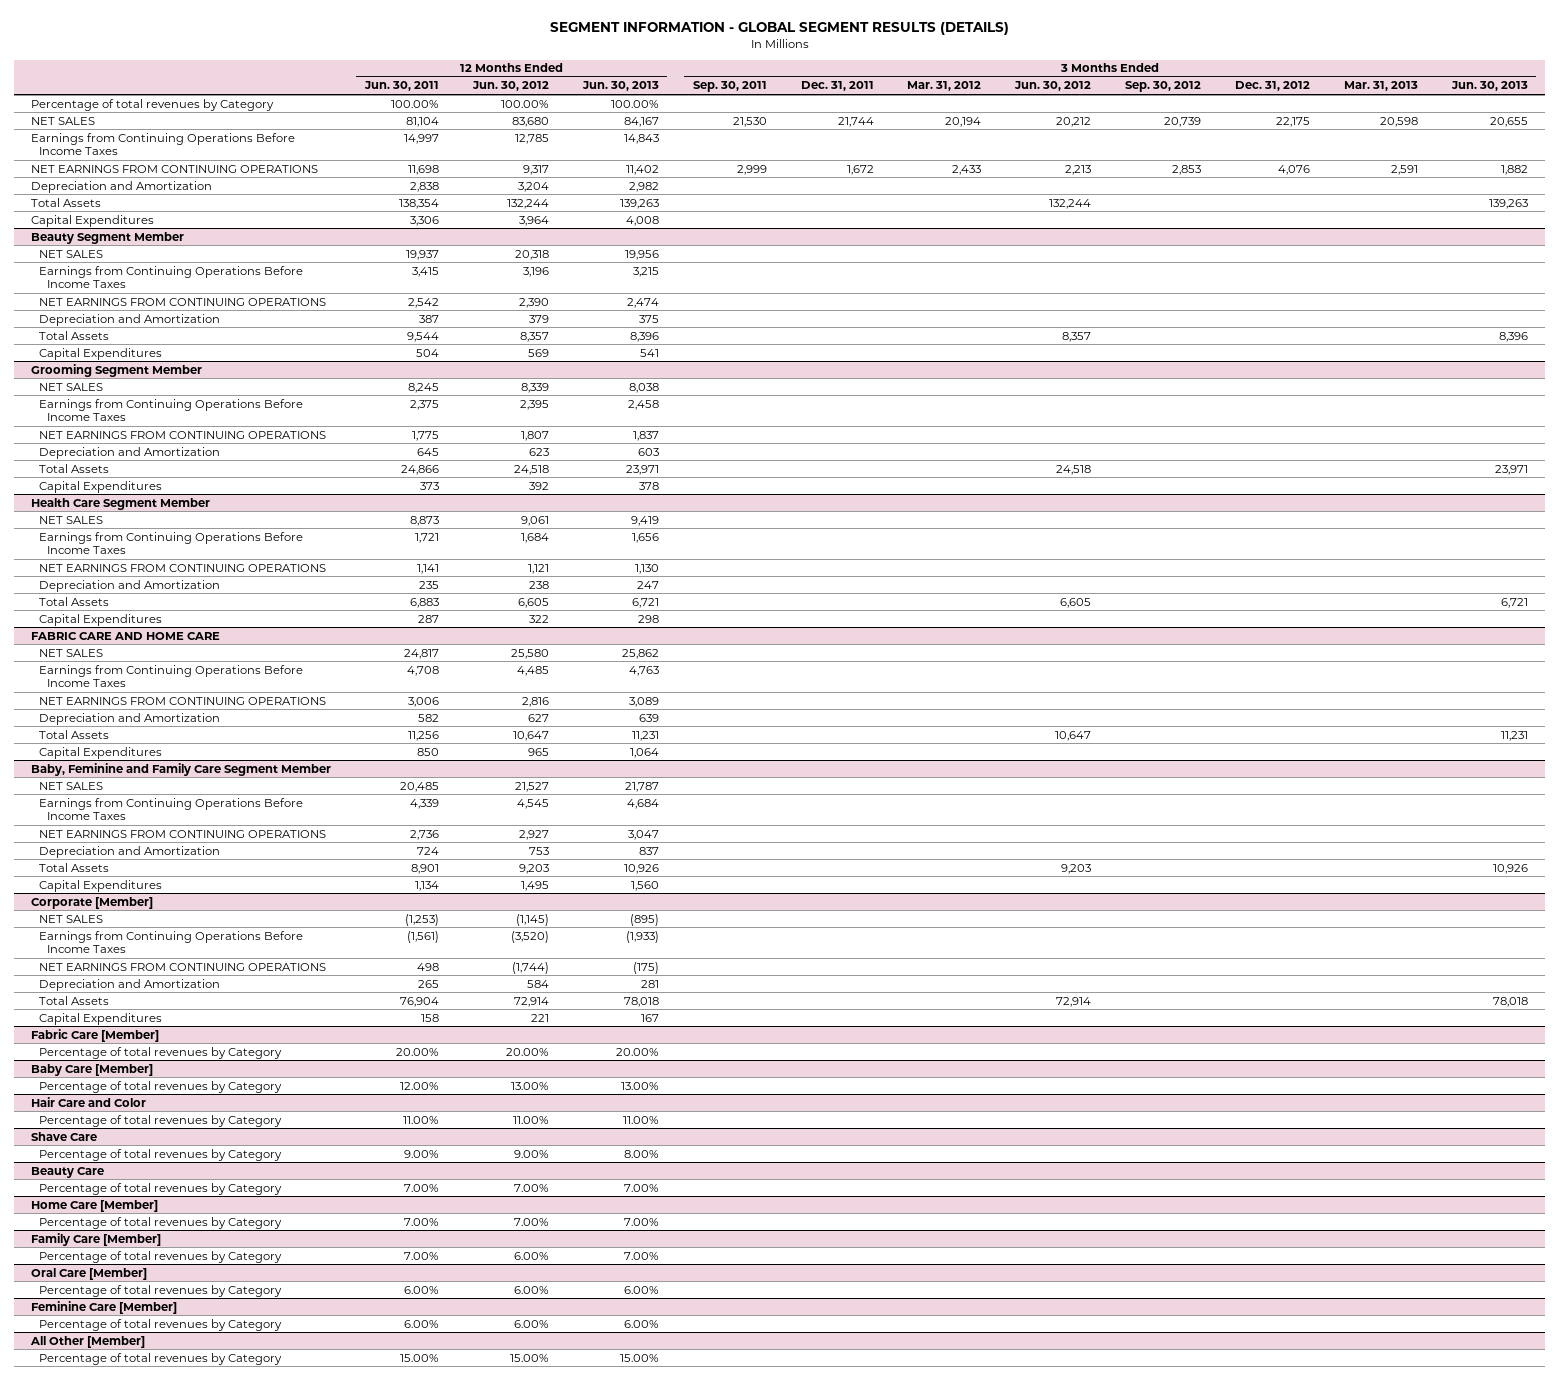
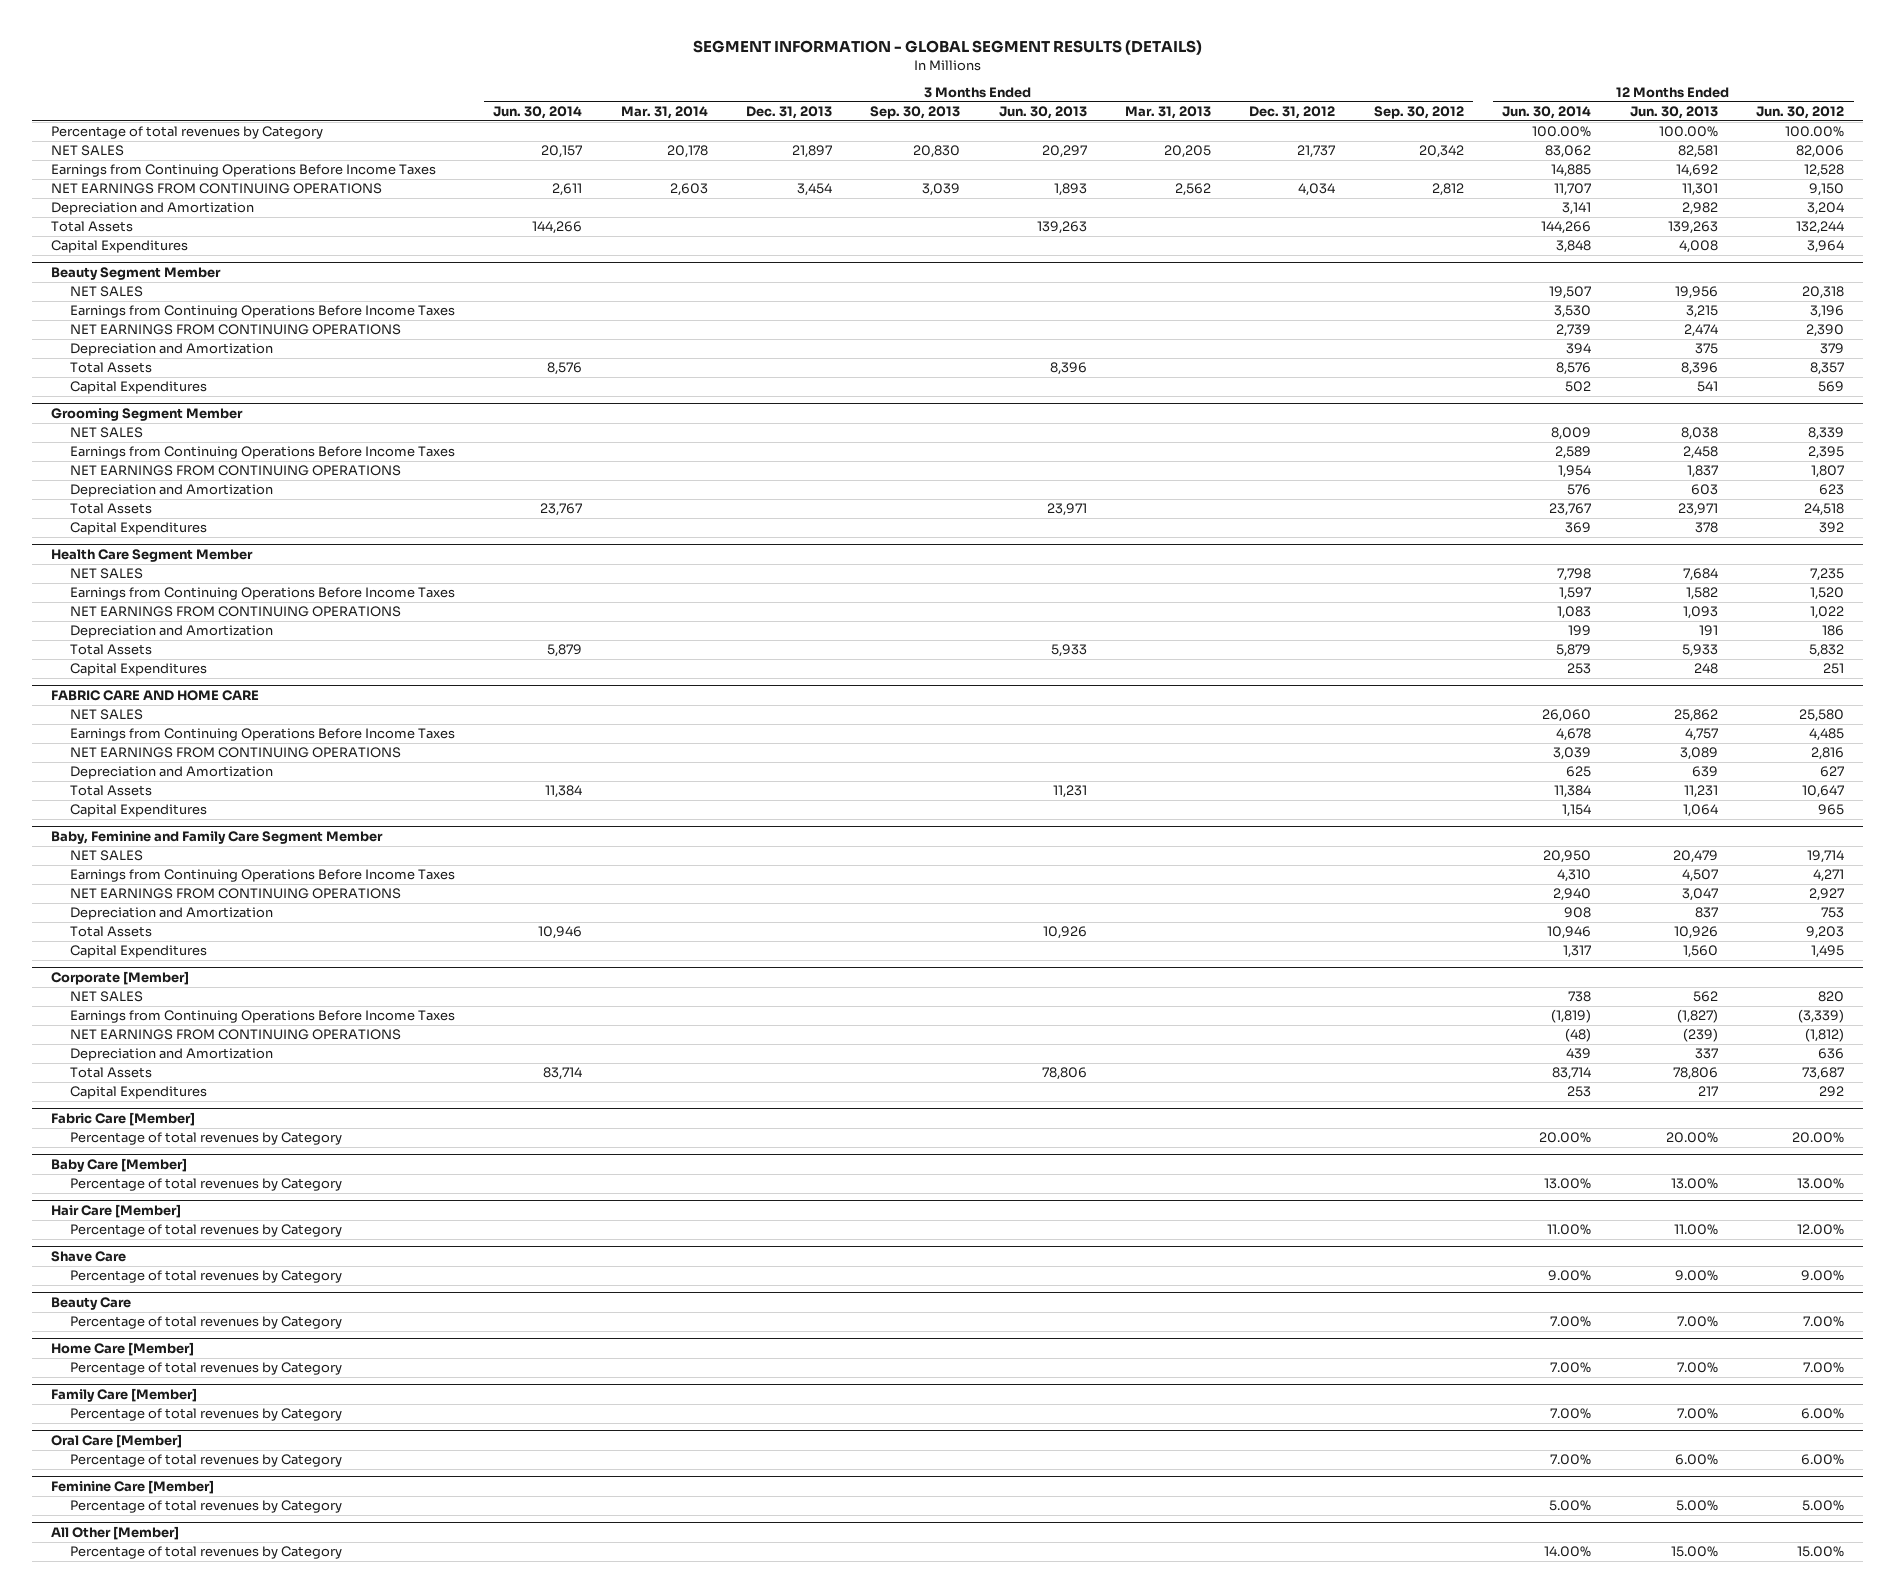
- | 12 Months Ended Jun. 30, 2011 | 12 Months Ended Jun. 30, 2012 | 12 Months Ended Jun. 30, 2013 | 3 Months Ended Sep. 30, 2011 | 3 Months Ended Dec. 31, 2011 | 3 Months Ended Mar. 31, 2012 | 3 Months Ended Jun. 30, 2012 | 3 Months Ended Sep. 30, 2012 | 3 Months Ended Dec. 31, 2012 | 3 Months Ended Mar. 31, 2013 | 3 Months Ended Jun. 30, 2013
+ | 3 Months Ended Jun. 30, 2014 | 3 Months Ended Mar. 31, 2014 | 3 Months Ended Dec. 31, 2013 | 3 Months Ended Sep. 30, 2013 | 3 Months Ended Jun. 30, 2013 | 3 Months Ended Mar. 31, 2013 | 3 Months Ended Dec. 31, 2012 | 3 Months Ended Sep. 30, 2012 | 12 Months Ended Jun. 30, 2014 | 12 Months Ended Jun. 30, 2013 | 12 Months Ended Jun. 30, 2012
- NET SALES | 81,104 | 83,680 | 84,167 | 21,530 | 21,744 | 20,194 | 20,212 | 20,739 | 22,175 | 20,598 | 20,655
- Earnings from Continuing Operations Before Income Taxes | 14,997 | 12,785 | 14,843 | | | | | | | |
- NET EARNINGS FROM CONTINUING OPERATIONS | 11,698 | 9,317 | 11,402 | 2,999 | 1,672 | 2,433 | 2,213 | 2,853 | 4,076 | 2,591 | 1,882
+ NET SALES | 20,157 | 20,178 | 21,897 | 20,830 | 20,297 | 20,205 | 21,737 | 20,342 | 83,062 | 82,581 | 82,006
+ Earnings from Continuing Operations Before Income Taxes | | | | | | | | | 14,885 | 14,692 | 12,528
+ NET EARNINGS FROM CONTINUING OPERATIONS | 2,611 | 2,603 | 3,454 | 3,039 | 1,893 | 2,562 | 4,034 | 2,812 | 11,707 | 11,301 | 9,150
@ Health Care Segment Member
- NET SALES | 8,873 | 9,061 | 9,419 | | | | | | | |
- Earnings from Continuing Operations Before Income Taxes | 1,721 | 1,684 | 1,656 | | | | | | | |
- NET EARNINGS FROM CONTINUING OPERATIONS | 1,141 | 1,121 | 1,130 | | | | | | | |
- Depreciation and Amortization | 235 | 238 | 247 | | | | | | | |
- Total Assets | 6,883 | 6,605 | 6,721 | | | | 6,605 | | | | 6,721
- Capital Expenditures | 287 | 322 | 298 | | | | | | | |
+ NET SALES | | | | | | | | | 7,798 | 7,684 | 7,235
+ Earnings from Continuing Operations Before Income Taxes | | | | | | | | | 1,597 | 1,582 | 1,520
+ NET EARNINGS FROM CONTINUING OPERATIONS | | | | | | | | | 1,083 | 1,093 | 1,022
+ Depreciation and Amortization | | | | | | | | | 199 | 191 | 186
+ Total Assets | 5,879 | | | | 5,933 | | | | 5,879 | 5,933 | 5,832
+ Capital Expenditures | | | | | | | | | 253 | 248 | 251
@ FABRIC CARE AND HOME CARE
- Earnings from Continuing Operations Before Income Taxes | 4,708 | 4,485 | 4,763 | | | | | | | |
+ Earnings from Continuing Operations Before Income Taxes | | | | | | | | | 4,678 | 4,757 | 4,485
@ Baby, Feminine and Family Care Segment Member
- NET SALES | 20,485 | 21,527 | 21,787 | | | | | | | |
- Earnings from Continuing Operations Before Income Taxes | 4,339 | 4,545 | 4,684 | | | | | | | |
+ NET SALES | | | | | | | | | 20,950 | 20,479 | 19,714
+ Earnings from Continuing Operations Before Income Taxes | | | | | | | | | 4,310 | 4,507 | 4,271
@ Corporate [Member]
- NET SALES | (1,253) | (1,145) | (895) | | | | | | | |
- Earnings from Continuing Operations Before Income Taxes | (1,561) | (3,520) | (1,933) | | | | | | | |
- NET EARNINGS FROM CONTINUING OPERATIONS | 498 | (1,744) | (175) | | | | | | | |
- Depreciation and Amortization | 265 | 584 | 281 | | | | | | | |
- Total Assets | 76,904 | 72,914 | 78,018 | | | | 72,914 | | | | 78,018
- Capital Expenditures | 158 | 221 | 167 | | | | | | | |
+ NET SALES | | | | | | | | | 738 | 562 | 820
+ Earnings from Continuing Operations Before Income Taxes | | | | | | | | | (1,819) | (1,827) | (3,339)
+ NET EARNINGS FROM CONTINUING OPERATIONS | | | | | | | | | (48) | (239) | (1,812)
+ Depreciation and Amortization | | | | | | | | | 439 | 337 | 636
+ Total Assets | 83,714 | | | | 78,806 | | | | 83,714 | 78,806 | 73,687
+ Capital Expenditures | | | | | | | | | 253 | 217 | 292
- Hair Care and Color
- Percentage of total revenues by Category | 11.00% | 11.00% | 11.00% | | | | | | | |
+ Hair Care [Member]
+ Percentage of total revenues by Category | | | | | | | | | 11.00% | 11.00% | 12.00%
@ Shave Care
- Percentage of total revenues by Category | 9.00% | 9.00% | 8.00% | | | | | | | |
+ Percentage of total revenues by Category | | | | | | | | | 9.00% | 9.00% | 9.00%
@ Feminine Care [Member]
- Percentage of total revenues by Category | 6.00% | 6.00% | 6.00% | | | | | | | |
+ Percentage of total revenues by Category | | | | | | | | | 5.00% | 5.00% | 5.00%

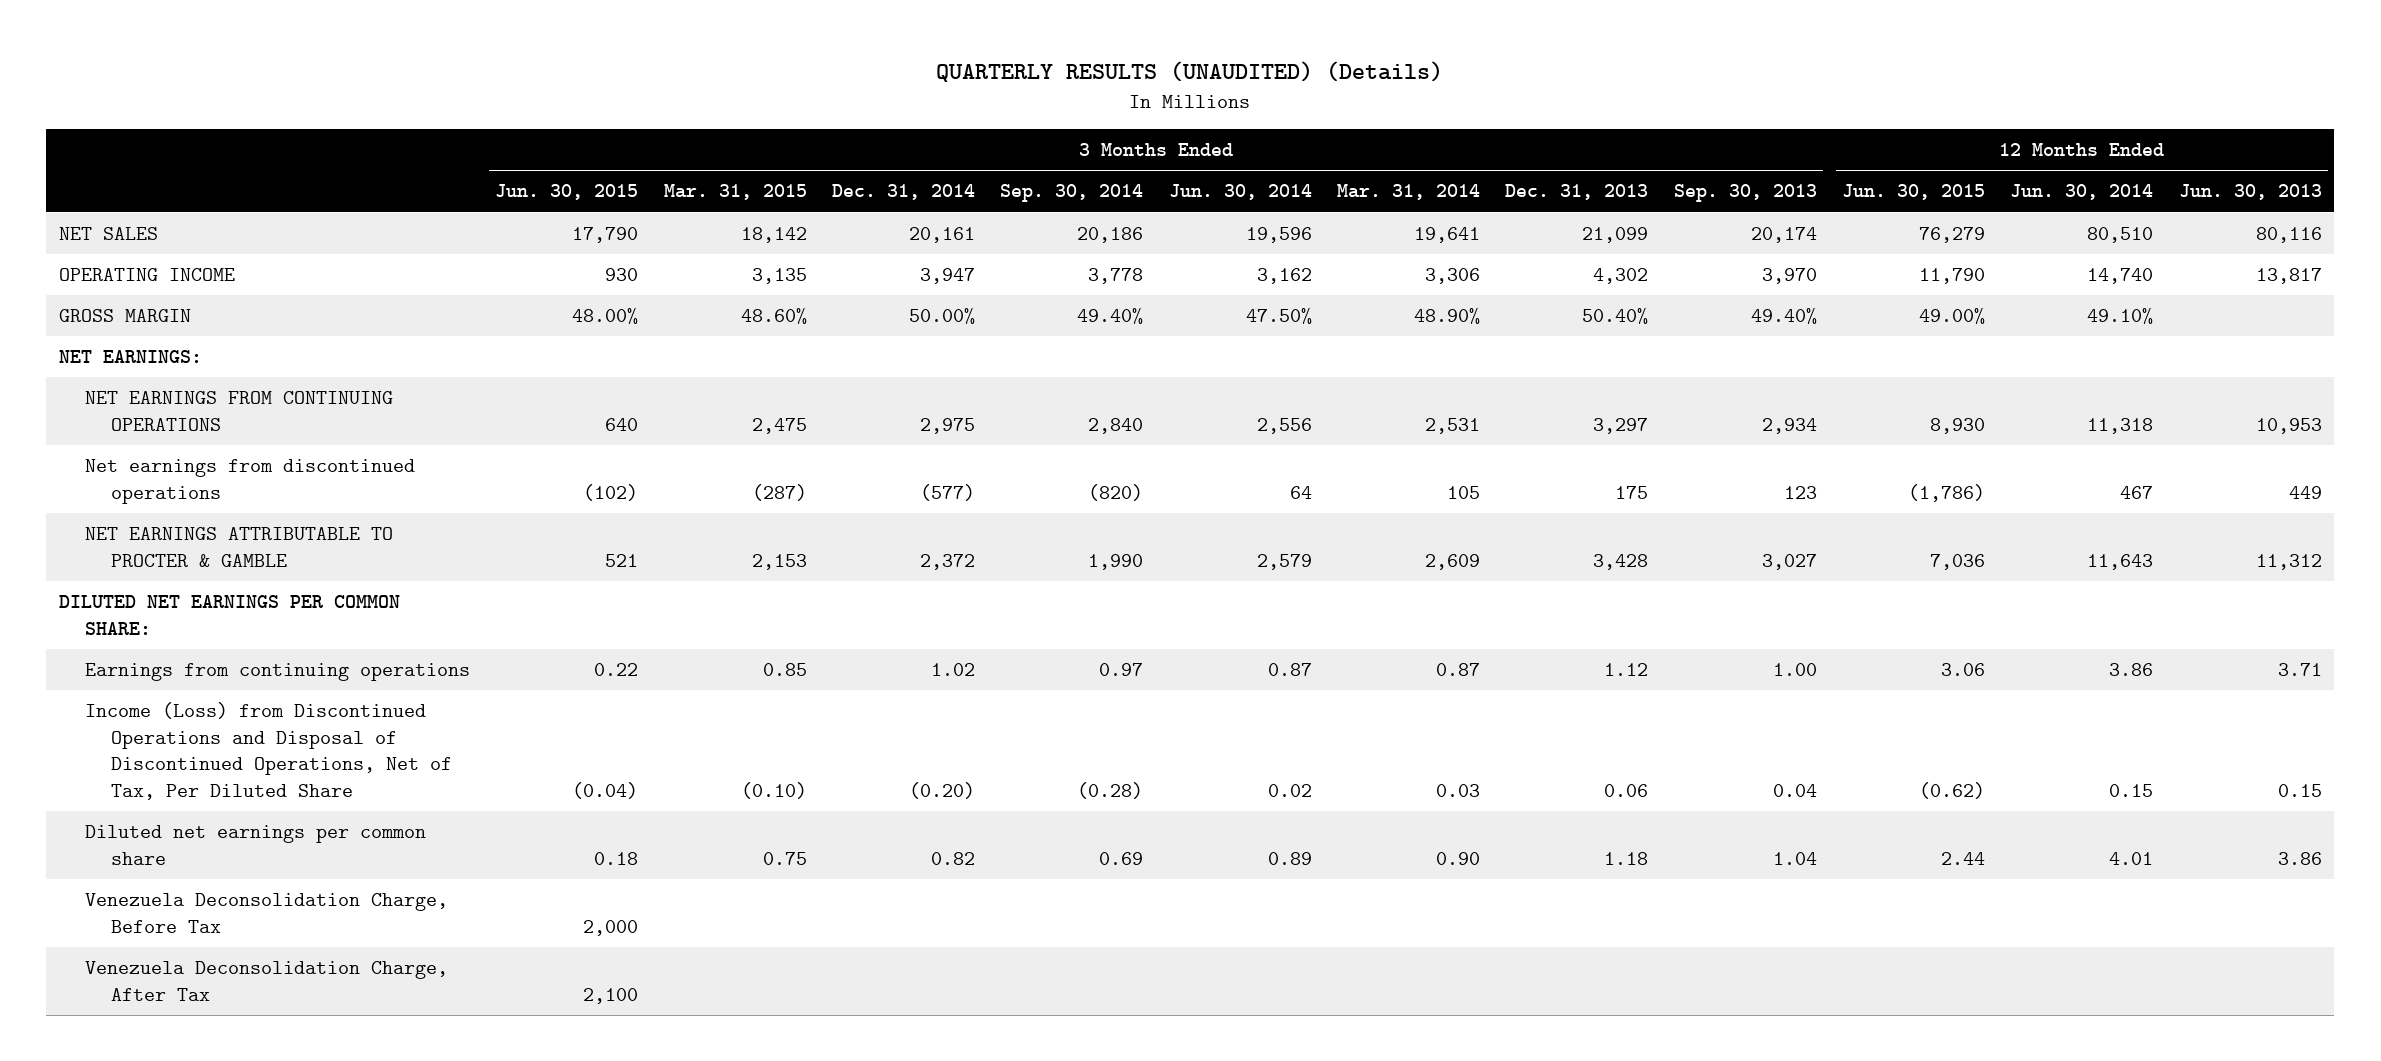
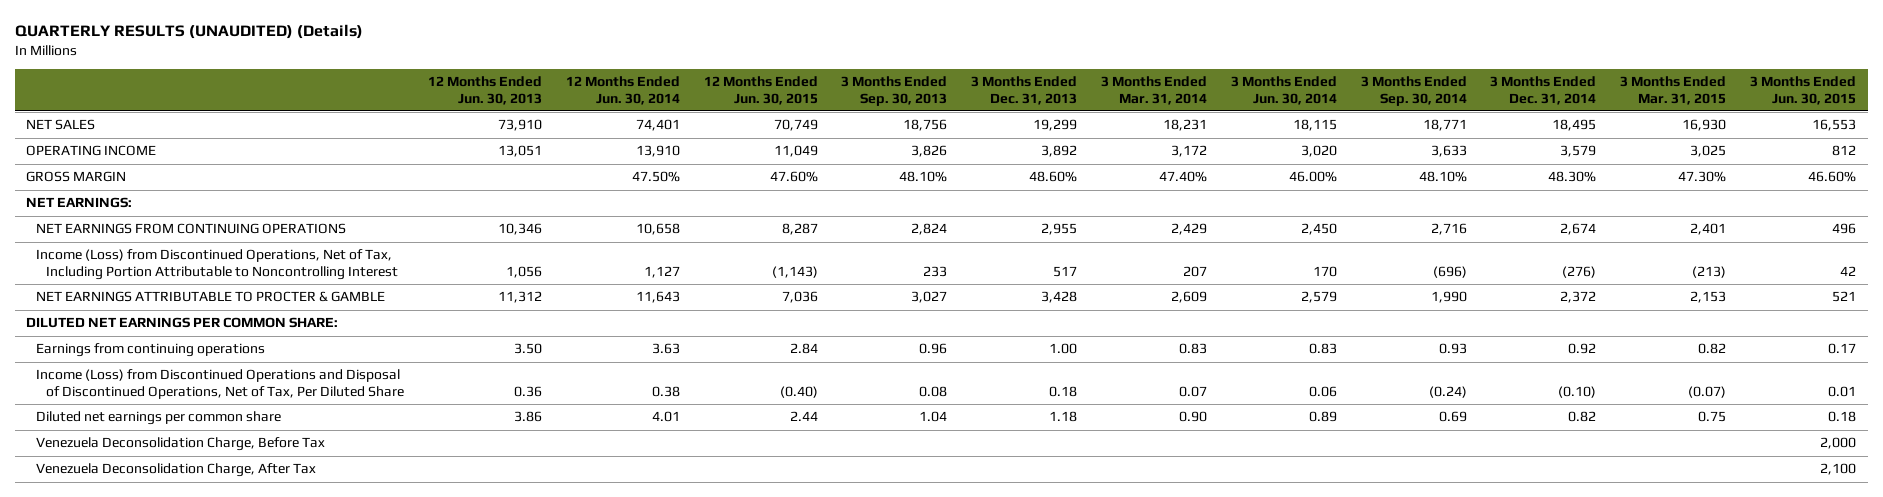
- | 3 Months Ended Jun. 30, 2015 | 3 Months Ended Mar. 31, 2015 | 3 Months Ended Dec. 31, 2014 | 3 Months Ended Sep. 30, 2014 | 3 Months Ended Jun. 30, 2014 | 3 Months Ended Mar. 31, 2014 | 3 Months Ended Dec. 31, 2013 | 3 Months Ended Sep. 30, 2013 | 12 Months Ended Jun. 30, 2015 | 12 Months Ended Jun. 30, 2014 | 12 Months Ended Jun. 30, 2013
+ | 12 Months Ended Jun. 30, 2013 | 12 Months Ended Jun. 30, 2014 | 12 Months Ended Jun. 30, 2015 | 3 Months Ended Sep. 30, 2013 | 3 Months Ended Dec. 31, 2013 | 3 Months Ended Mar. 31, 2014 | 3 Months Ended Jun. 30, 2014 | 3 Months Ended Sep. 30, 2014 | 3 Months Ended Dec. 31, 2014 | 3 Months Ended Mar. 31, 2015 | 3 Months Ended Jun. 30, 2015
- NET SALES | 17,790 | 18,142 | 20,161 | 20,186 | 19,596 | 19,641 | 21,099 | 20,174 | 76,279 | 80,510 | 80,116
- OPERATING INCOME | 930 | 3,135 | 3,947 | 3,778 | 3,162 | 3,306 | 4,302 | 3,970 | 11,790 | 14,740 | 13,817
- GROSS MARGIN | 48.00% | 48.60% | 50.00% | 49.40% | 47.50% | 48.90% | 50.40% | 49.40% | 49.00% | 49.10% |
+ NET SALES | 73,910 | 74,401 | 70,749 | 18,756 | 19,299 | 18,231 | 18,115 | 18,771 | 18,495 | 16,930 | 16,553
+ OPERATING INCOME | 13,051 | 13,910 | 11,049 | 3,826 | 3,892 | 3,172 | 3,020 | 3,633 | 3,579 | 3,025 | 812
+ GROSS MARGIN | | 47.50% | 47.60% | 48.10% | 48.60% | 47.40% | 46.00% | 48.10% | 48.30% | 47.30% | 46.60%
- NET EARNINGS FROM CONTINUING OPERATIONS | 640 | 2,475 | 2,975 | 2,840 | 2,556 | 2,531 | 3,297 | 2,934 | 8,930 | 11,318 | 10,953
- Net earnings from discontinued operations | (102) | (287) | (577) | (820) | 64 | 105 | 175 | 123 | (1,786) | 467 | 449
+ NET EARNINGS FROM CONTINUING OPERATIONS | 10,346 | 10,658 | 8,287 | 2,824 | 2,955 | 2,429 | 2,450 | 2,716 | 2,674 | 2,401 | 496
+ Income (Loss) from Discontinued Operations, Net of Tax, Including Portion Attributable to Noncontrolling Interest | 1,056 | 1,127 | (1,143) | 233 | 517 | 207 | 170 | (696) | (276) | (213) | 42
- Earnings from continuing operations | 0.22 | 0.85 | 1.02 | 0.97 | 0.87 | 0.87 | 1.12 | 1.00 | 3.06 | 3.86 | 3.71
- Income (Loss) from Discontinued Operations and Disposal of Discontinued Operations, Net of Tax, Per Diluted Share | (0.04) | (0.10) | (0.20) | (0.28) | 0.02 | 0.03 | 0.06 | 0.04 | (0.62) | 0.15 | 0.15
+ Earnings from continuing operations | 3.50 | 3.63 | 2.84 | 0.96 | 1.00 | 0.83 | 0.83 | 0.93 | 0.92 | 0.82 | 0.17
+ Income (Loss) from Discontinued Operations and Disposal of Discontinued Operations, Net of Tax, Per Diluted Share | 0.36 | 0.38 | (0.40) | 0.08 | 0.18 | 0.07 | 0.06 | (0.24) | (0.10) | (0.07) | 0.01

